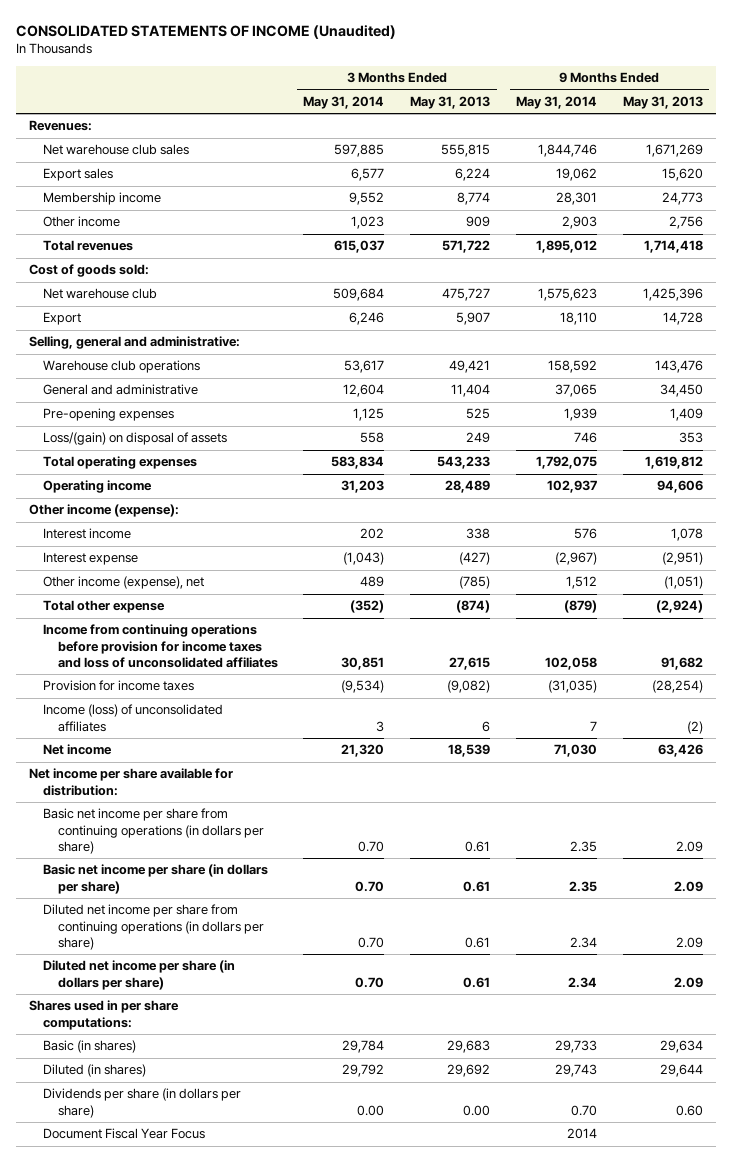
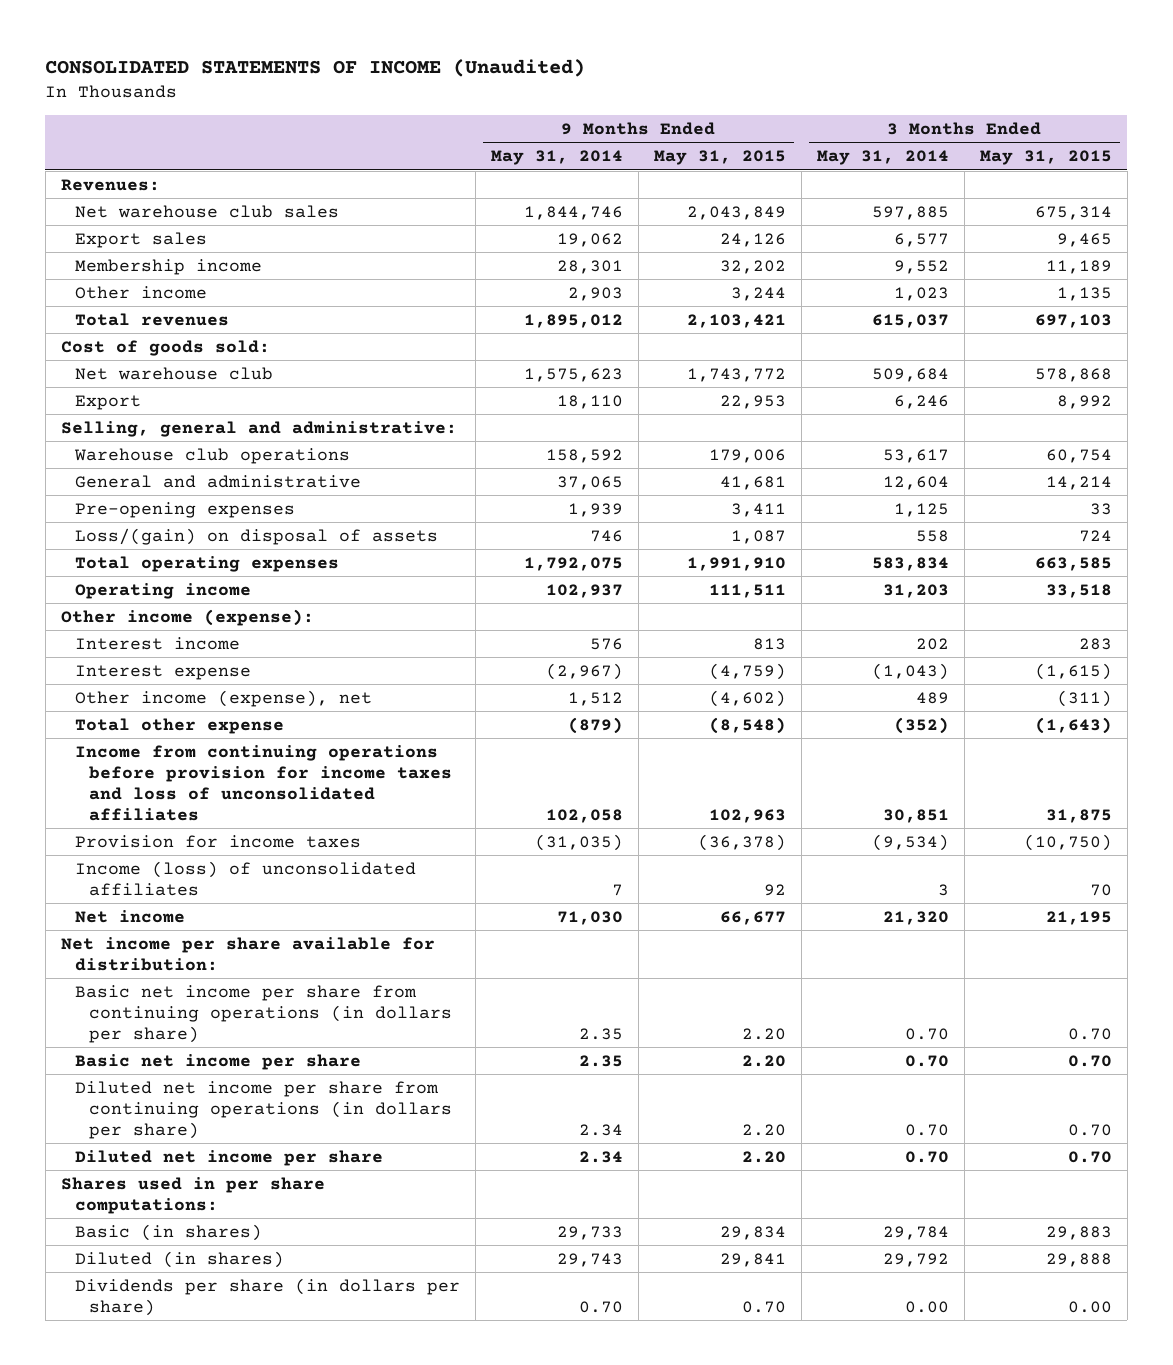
- | 3 Months Ended May 31, 2014 | 3 Months Ended May 31, 2013 | 9 Months Ended May 31, 2014 | 9 Months Ended May 31, 2013
+ | 9 Months Ended May 31, 2014 | 9 Months Ended May 31, 2015 | 3 Months Ended May 31, 2014 | 3 Months Ended May 31, 2015
- Basic net income per share (in dollars per share) | 0.70 | 0.61 | 2.35 | 2.09
+ Basic net income per share | 2.35 | 2.20 | 0.70 | 0.70
- Diluted net income per share (in dollars per share) | 0.70 | 0.61 | 2.34 | 2.09
+ Diluted net income per share | 2.34 | 2.20 | 0.70 | 0.70
- Document Fiscal Year Focus | | | 2014 |

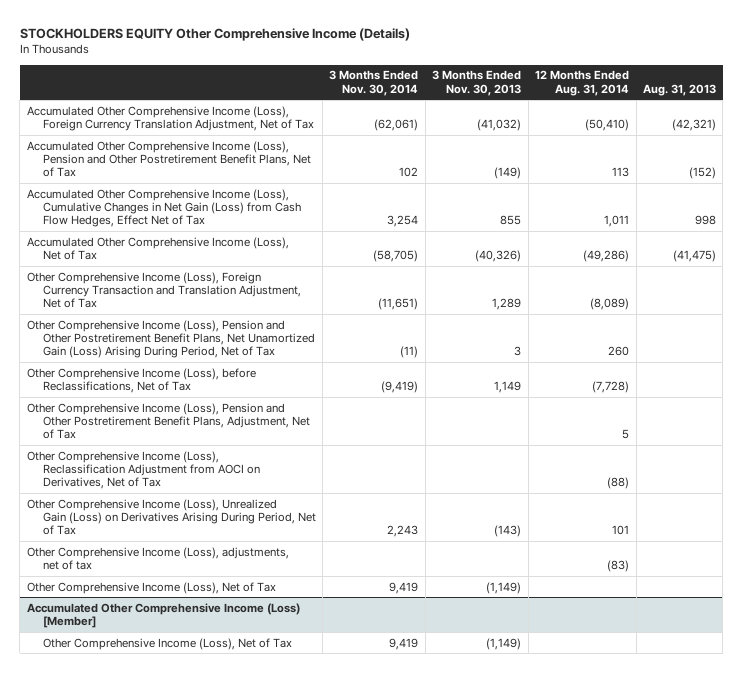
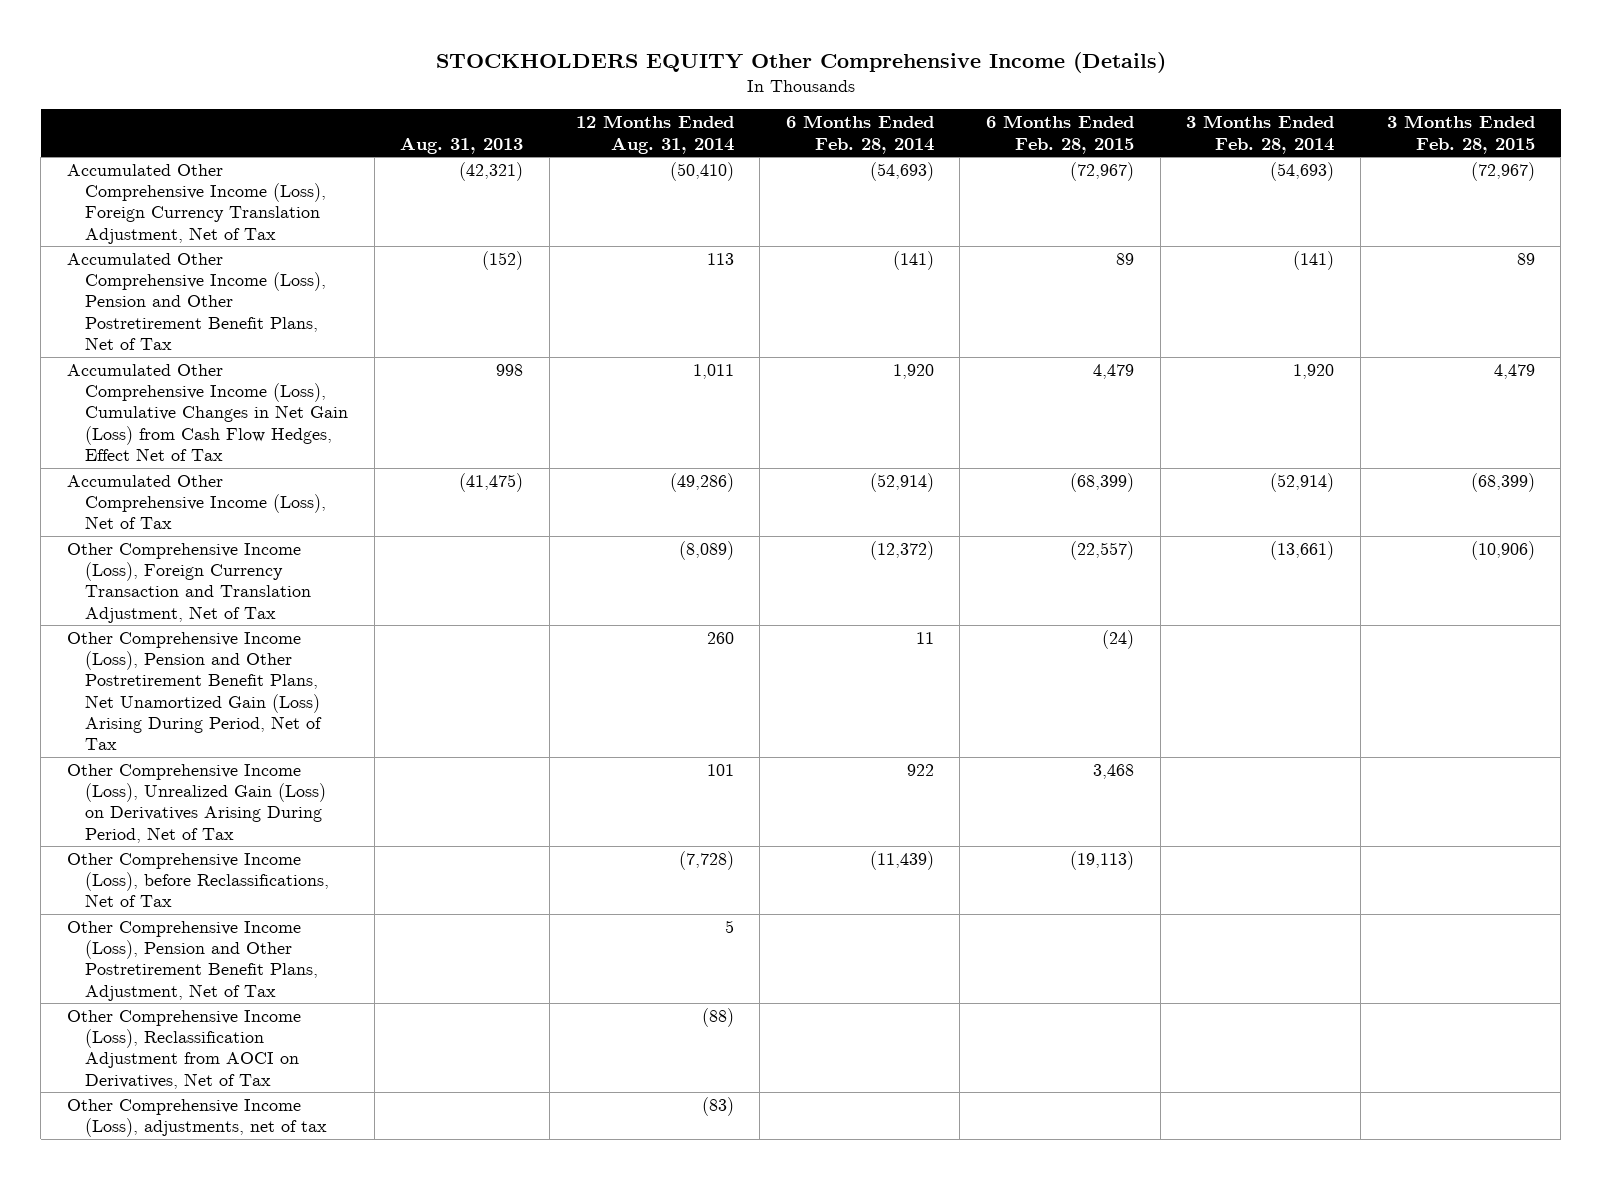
- | 3 Months Ended Nov. 30, 2014 | 3 Months Ended Nov. 30, 2013 | 12 Months Ended Aug. 31, 2014 | Aug. 31, 2013
+ | Aug. 31, 2013 | 12 Months Ended Aug. 31, 2014 | 6 Months Ended Feb. 28, 2014 | 6 Months Ended Feb. 28, 2015 | 3 Months Ended Feb. 28, 2014 | 3 Months Ended Feb. 28, 2015
moved up: Other Comprehensive Income (Loss), Unrealized Gain (Loss) on Derivatives Arising During Period, Net of Tax | | 101 | 922 | 3,468 | |
- Other Comprehensive Income (Loss), Net of Tax | 9,419 | (1,149) | |
- Accumulated Other Comprehensive Income (Loss) [Member]
- Other Comprehensive Income (Loss), Net of Tax | 9,419 | (1,149) | |

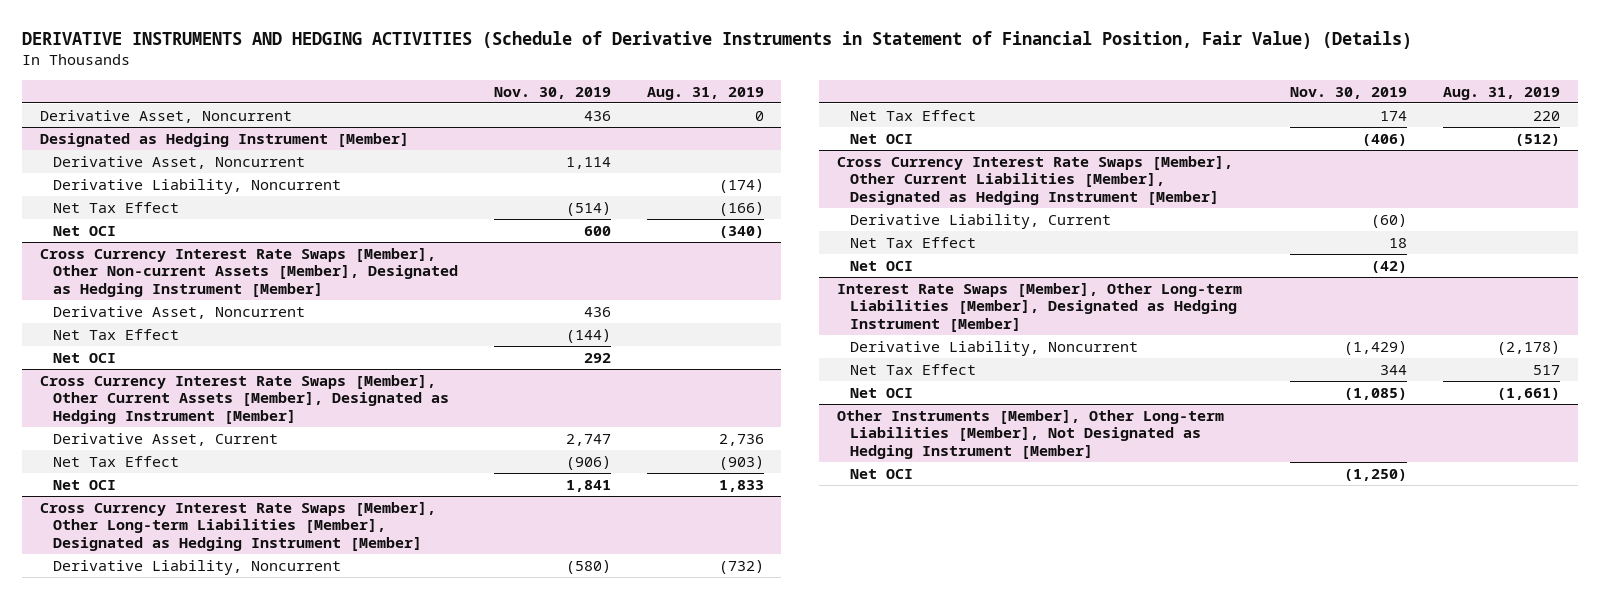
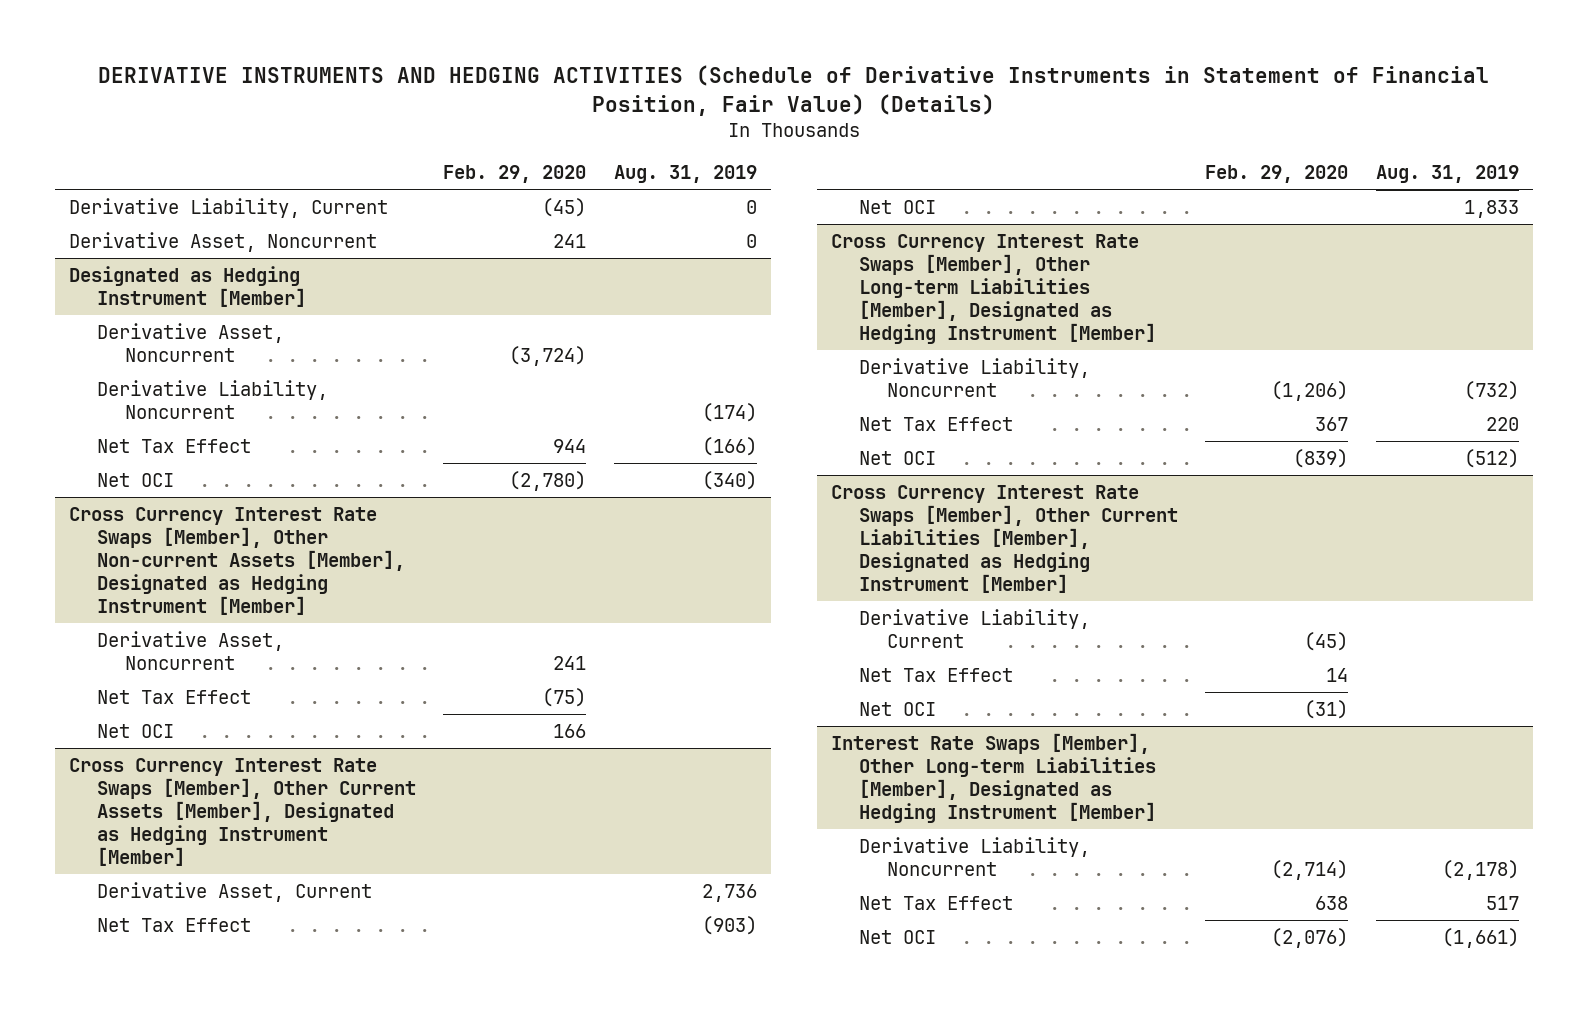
- | Nov. 30, 2019 | Aug. 31, 2019
+ | Feb. 29, 2020 | Aug. 31, 2019
+ Derivative Liability, Current | (45) | 0
- Other Instruments [Member], Other Long-term Liabilities [Member], Not Designated as Hedging Instrument [Member]
- Net OCI | (1,250) |

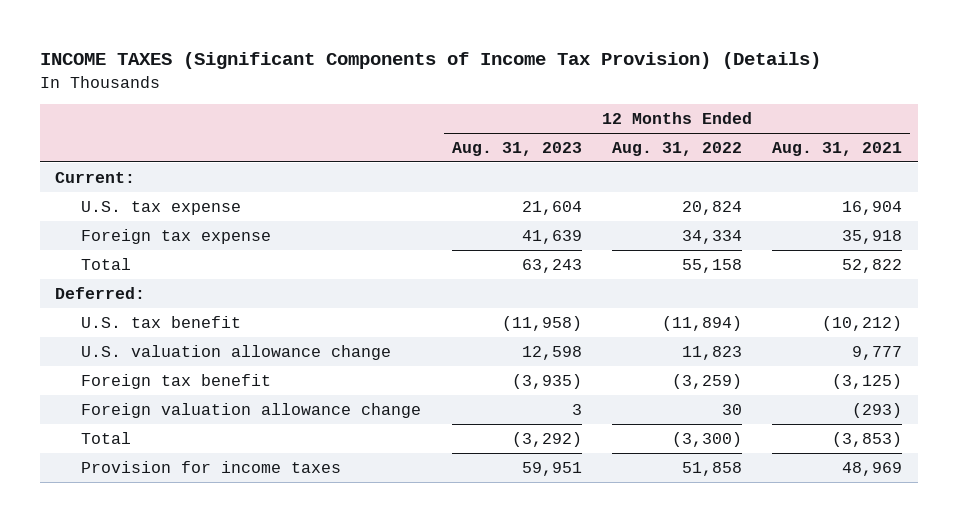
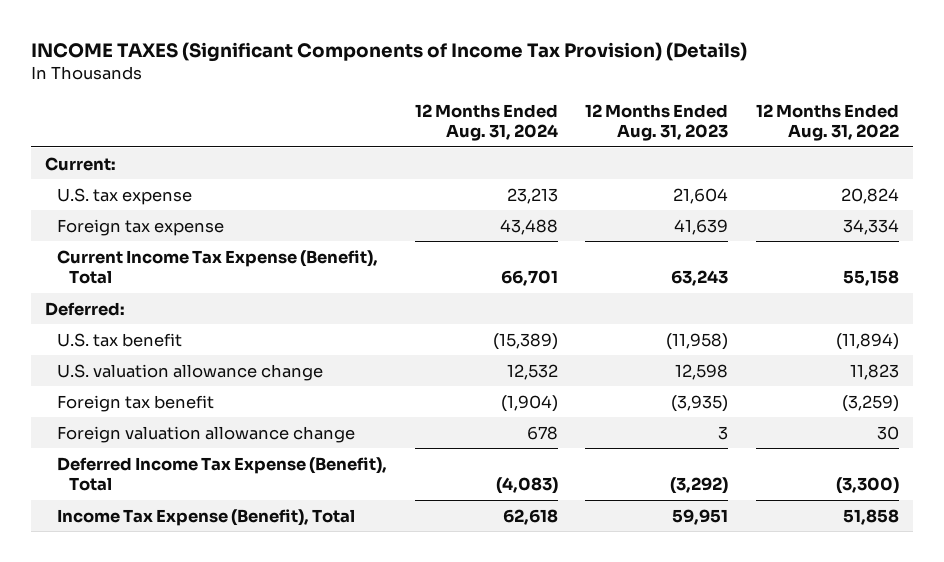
- | 12 Months Ended Aug. 31, 2023 | 12 Months Ended Aug. 31, 2022 | 12 Months Ended Aug. 31, 2021
+ | 12 Months Ended Aug. 31, 2024 | 12 Months Ended Aug. 31, 2023 | 12 Months Ended Aug. 31, 2022
- Total | 63,243 | 55,158 | 52,822
+ Current Income Tax Expense (Benefit), Total | 66,701 | 63,243 | 55,158
- Total | (3,292) | (3,300) | (3,853)
- Provision for income taxes | 59,951 | 51,858 | 48,969
+ Deferred Income Tax Expense (Benefit), Total | (4,083) | (3,292) | (3,300)
+ Income Tax Expense (Benefit), Total | 62,618 | 59,951 | 51,858

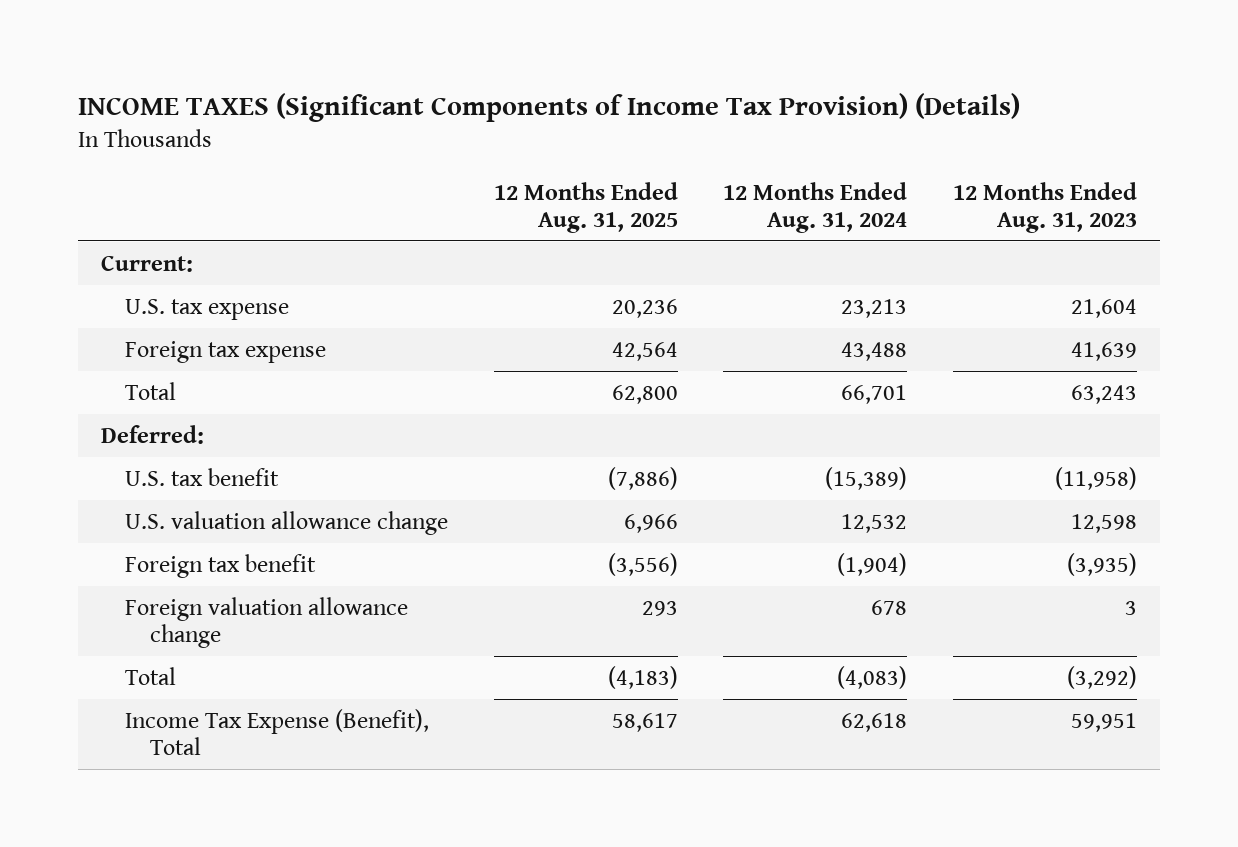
- | 12 Months Ended Aug. 31, 2024 | 12 Months Ended Aug. 31, 2023 | 12 Months Ended Aug. 31, 2022
+ | 12 Months Ended Aug. 31, 2025 | 12 Months Ended Aug. 31, 2024 | 12 Months Ended Aug. 31, 2023
- Current Income Tax Expense (Benefit), Total | 66,701 | 63,243 | 55,158
+ Total | 62,800 | 66,701 | 63,243
- Deferred Income Tax Expense (Benefit), Total | (4,083) | (3,292) | (3,300)
+ Total | (4,183) | (4,083) | (3,292)

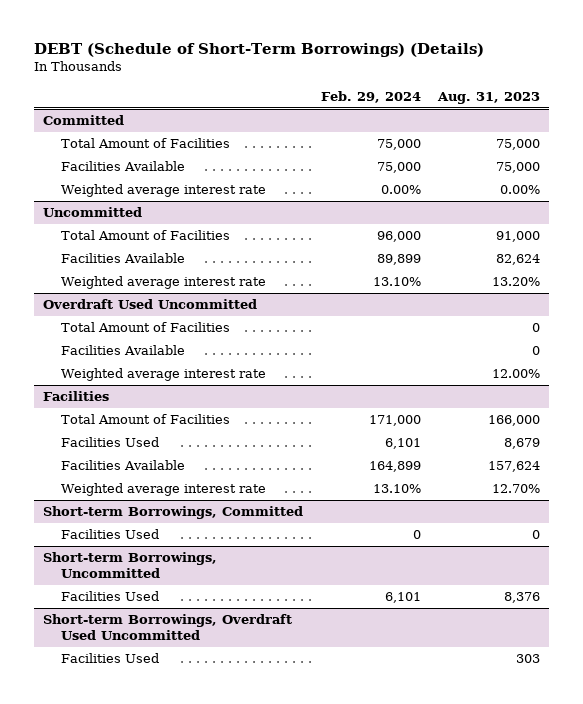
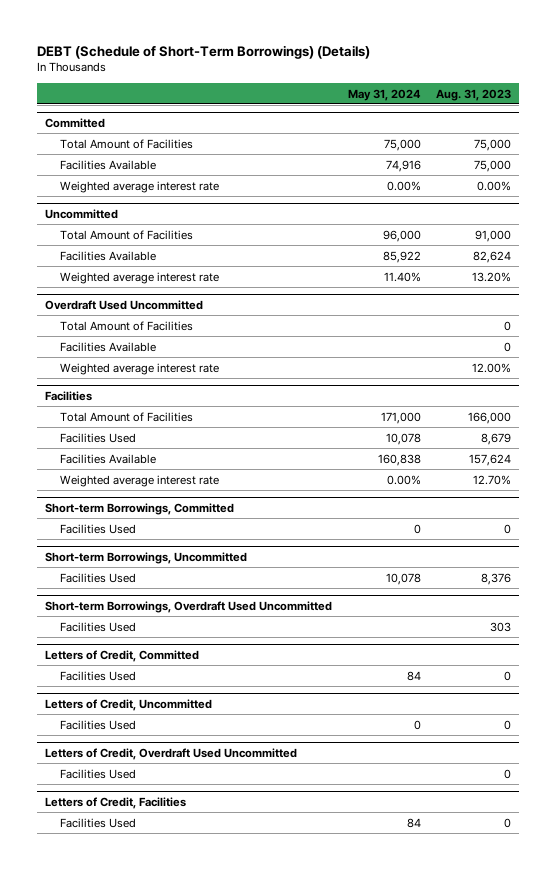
- | Feb. 29, 2024 | Aug. 31, 2023
+ | May 31, 2024 | Aug. 31, 2023
+ Letters of Credit, Committed
+ Facilities Used | 84 | 0
+ Letters of Credit, Uncommitted
+ Facilities Used | 0 | 0
+ Letters of Credit, Overdraft Used Uncommitted
+ Facilities Used | | 0
+ Letters of Credit, Facilities
+ Facilities Used | 84 | 0

